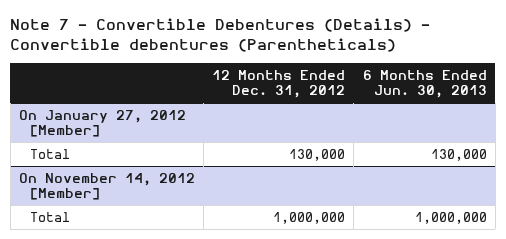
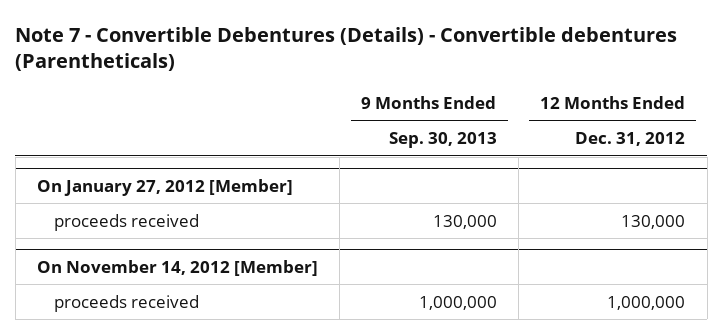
- | 12 Months Ended Dec. 31, 2012 | 6 Months Ended Jun. 30, 2013
+ | 9 Months Ended Sep. 30, 2013 | 12 Months Ended Dec. 31, 2012
@ On January 27, 2012 [Member]
- Total | 130,000 | 130,000
+ proceeds received | 130,000 | 130,000
@ On November 14, 2012 [Member]
- Total | 1,000,000 | 1,000,000
+ proceeds received | 1,000,000 | 1,000,000

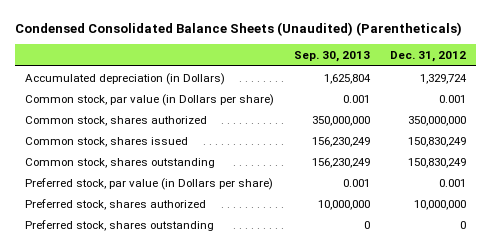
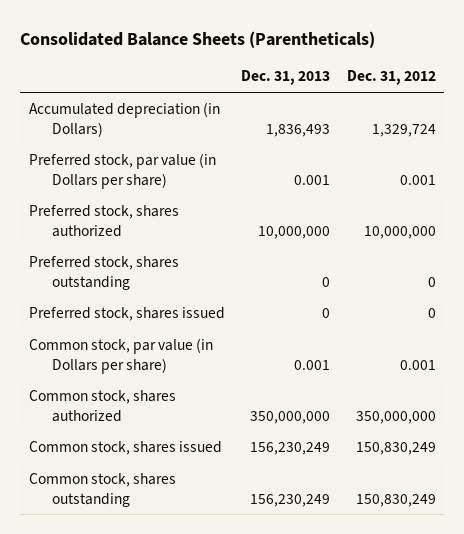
- Condensed Consolidated Balance Sheets (Unaudited) (Parentheticals)
+ Consolidated Balance Sheets (Parentheticals)
- | Sep. 30, 2013 | Dec. 31, 2012
+ | Dec. 31, 2013 | Dec. 31, 2012
moved up: Preferred stock, par value (in Dollars per share) | 0.001 | 0.001
moved up: Preferred stock, shares authorized | 10,000,000 | 10,000,000
moved up: Preferred stock, shares outstanding | 0 | 0
+ Preferred stock, shares issued | 0 | 0

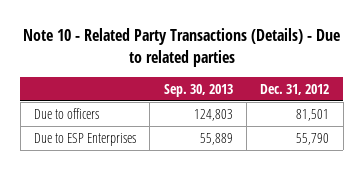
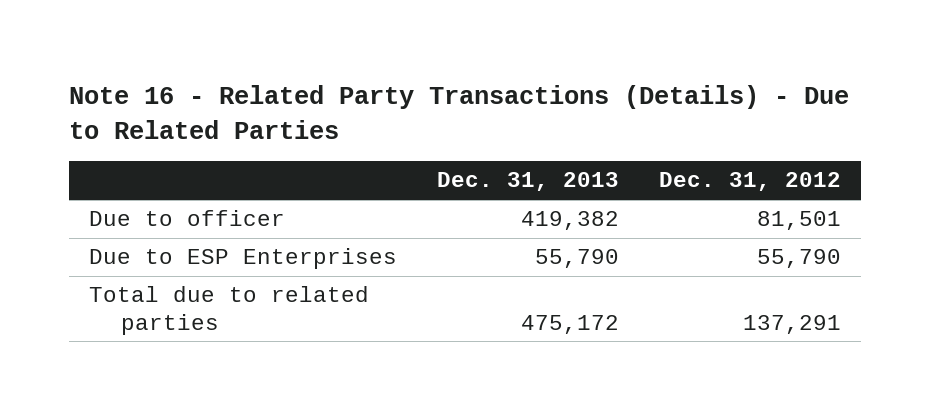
- Note 10 - Related Party Transactions (Details) - Due to related parties
+ Note 16 - Related Party Transactions (Details) - Due to Related Parties
- | Sep. 30, 2013 | Dec. 31, 2012
+ | Dec. 31, 2013 | Dec. 31, 2012
- Due to officers | 124,803 | 81,501
+ Due to officer | 419,382 | 81,501
+ Total due to related parties | 475,172 | 137,291

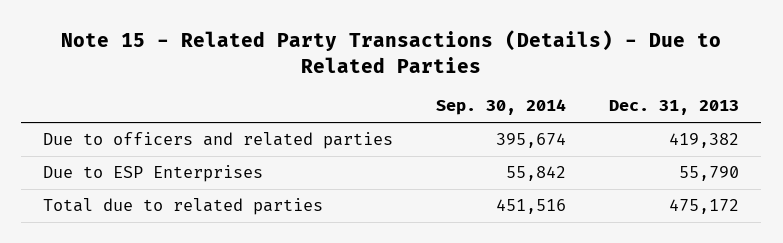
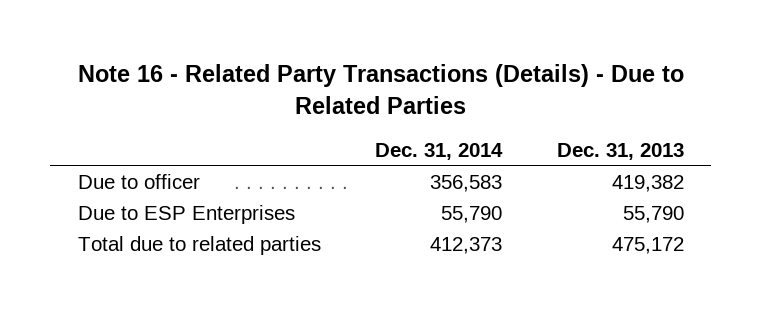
- Note 15 - Related Party Transactions (Details) - Due to Related Parties
+ Note 16 - Related Party Transactions (Details) - Due to Related Parties
- | Sep. 30, 2014 | Dec. 31, 2013
+ | Dec. 31, 2014 | Dec. 31, 2013
- Due to officers and related parties | 395,674 | 419,382
+ Due to officer | 356,583 | 419,382

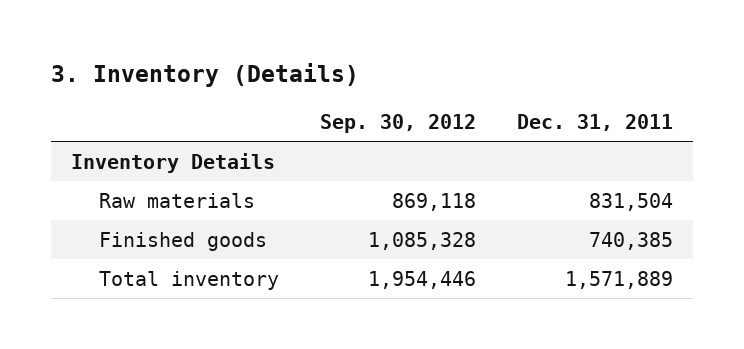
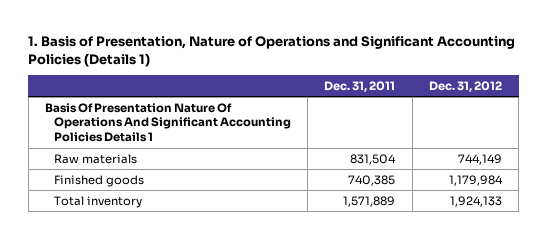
- 3. Inventory (Details)
+ 1. Basis of Presentation, Nature of Operations and Significant Accounting Policies (Details 1)
- | Sep. 30, 2012 | Dec. 31, 2011
+ | Dec. 31, 2011 | Dec. 31, 2012
- Inventory Details
+ Basis Of Presentation Nature Of Operations And Significant Accounting Policies Details 1

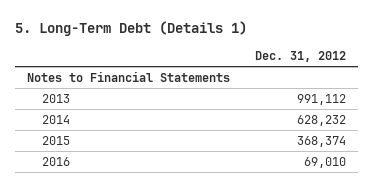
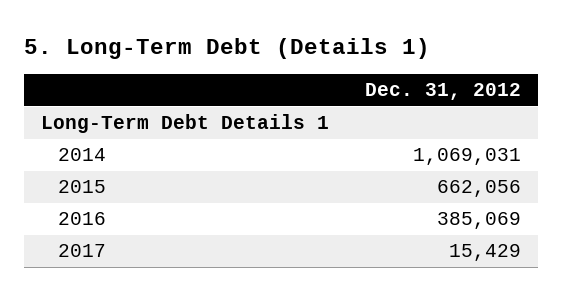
- Notes to Financial Statements
- 2013 | 991,112
- 2014 | 628,232
- 2015 | 368,374
- 2016 | 69,010
+ Long-Term Debt Details 1
+ 2014 | 1,069,031
+ 2015 | 662,056
+ 2016 | 385,069
+ 2017 | 15,429

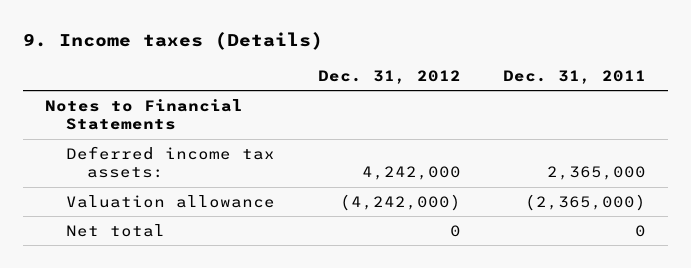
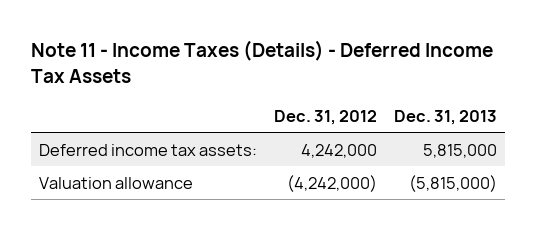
- 9. Income taxes (Details)
+ Note 11 - Income Taxes (Details) - Deferred Income Tax Assets
- | Dec. 31, 2012 | Dec. 31, 2011
+ | Dec. 31, 2012 | Dec. 31, 2013
- Notes to Financial Statements
- Net total | 0 | 0

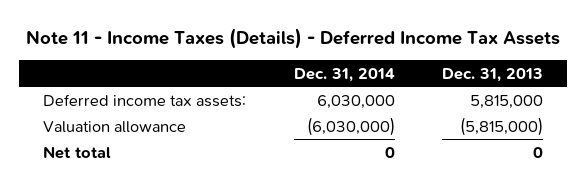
- | Dec. 31, 2012 | Dec. 31, 2013
+ | Dec. 31, 2014 | Dec. 31, 2013
+ Net total | 0 | 0

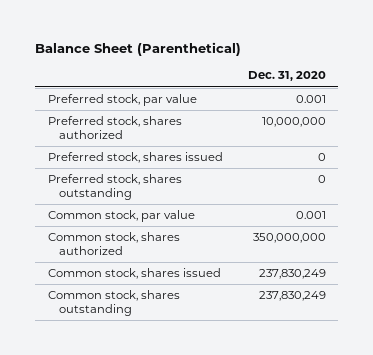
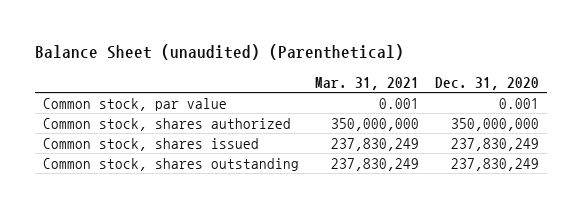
- Balance Sheet (Parenthetical)
+ Balance Sheet (unaudited) (Parenthetical)
- | Dec. 31, 2020
+ | Mar. 31, 2021 | Dec. 31, 2020
- Preferred stock, par value | 0.001
- Preferred stock, shares authorized | 10,000,000
- Preferred stock, shares issued | 0
- Preferred stock, shares outstanding | 0

